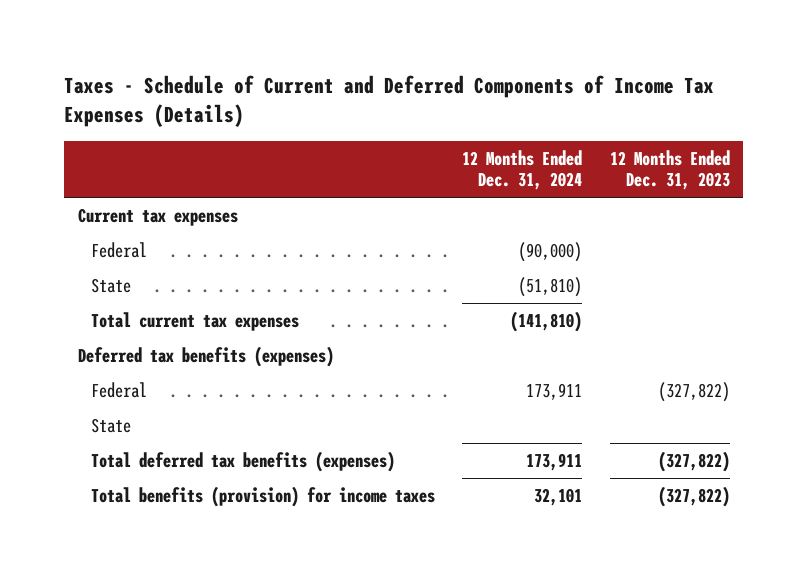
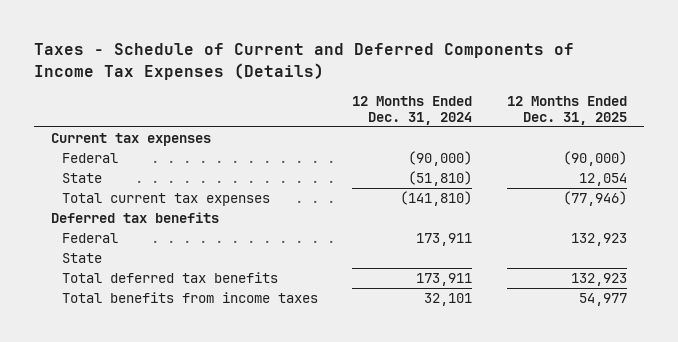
- | 12 Months Ended Dec. 31, 2024 | 12 Months Ended Dec. 31, 2023
+ | 12 Months Ended Dec. 31, 2024 | 12 Months Ended Dec. 31, 2025
- Deferred tax benefits (expenses)
+ Deferred tax benefits
- Total deferred tax benefits (expenses) | 173,911 | (327,822)
- Total benefits (provision) for income taxes | 32,101 | (327,822)
+ Total deferred tax benefits | 173,911 | 132,923
+ Total benefits from income taxes | 32,101 | 54,977

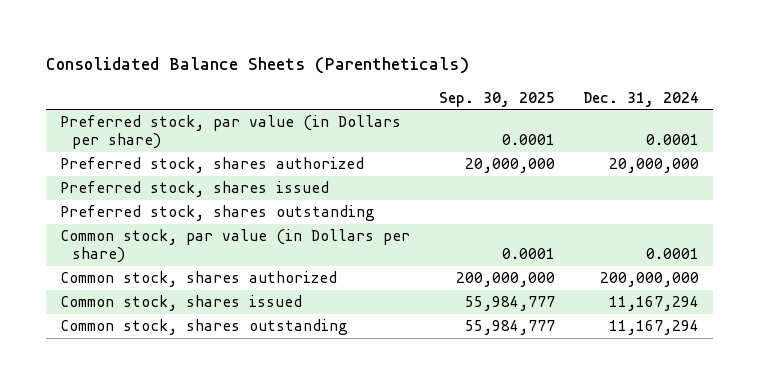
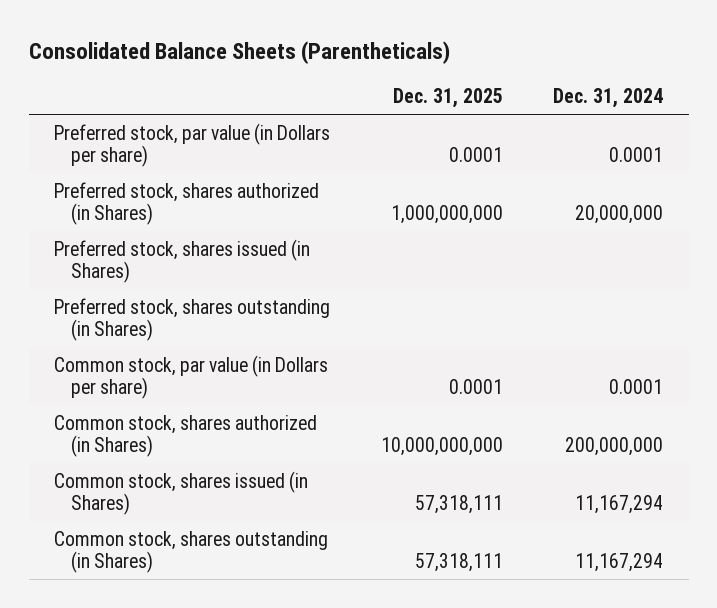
- | Sep. 30, 2025 | Dec. 31, 2024
+ | Dec. 31, 2025 | Dec. 31, 2024
- Preferred stock, shares authorized | 20,000,000 | 20,000,000
- Preferred stock, shares issued
- Preferred stock, shares outstanding
+ Preferred stock, shares authorized (in Shares) | 1,000,000,000 | 20,000,000
+ Preferred stock, shares issued (in Shares)
+ Preferred stock, shares outstanding (in Shares)
- Common stock, shares authorized | 200,000,000 | 200,000,000
- Common stock, shares issued | 55,984,777 | 11,167,294
- Common stock, shares outstanding | 55,984,777 | 11,167,294
+ Common stock, shares authorized (in Shares) | 10,000,000,000 | 200,000,000
+ Common stock, shares issued (in Shares) | 57,318,111 | 11,167,294
+ Common stock, shares outstanding (in Shares) | 57,318,111 | 11,167,294

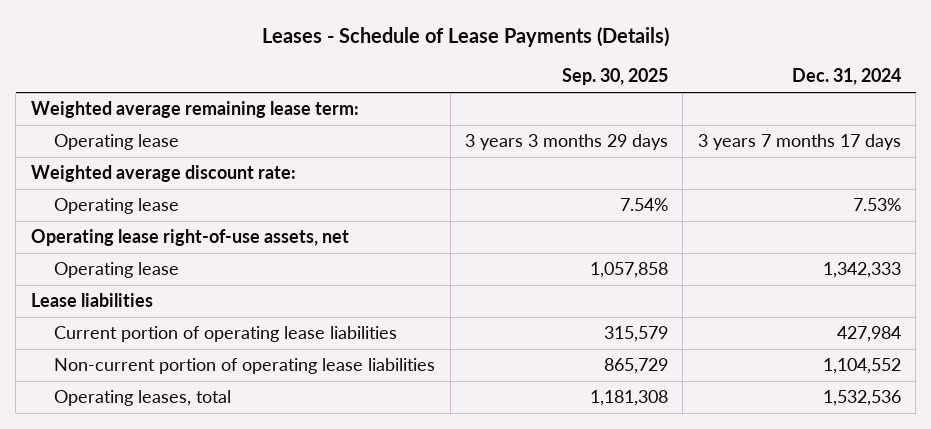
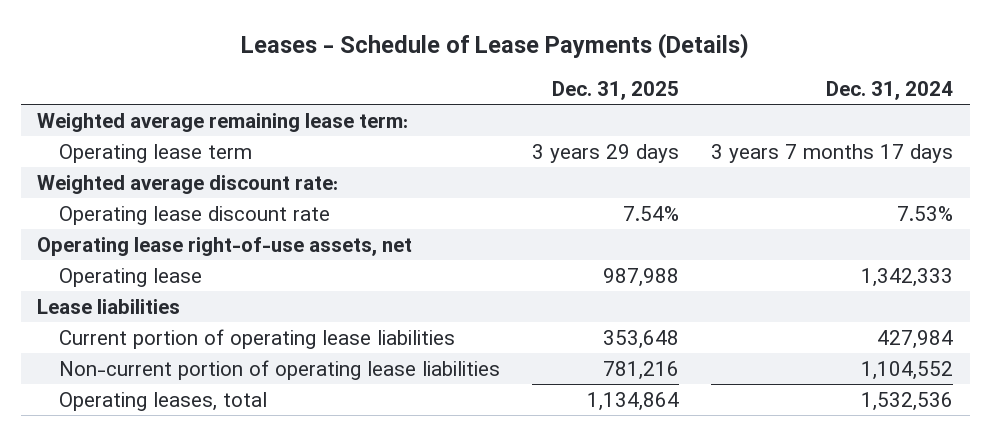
- | Sep. 30, 2025 | Dec. 31, 2024
+ | Dec. 31, 2025 | Dec. 31, 2024
- Operating lease | 3 years 3 months 29 days | 3 years 7 months 17 days
+ Operating lease term | 3 years 29 days | 3 years 7 months 17 days
- Operating lease | 7.54% | 7.53%
+ Operating lease discount rate | 7.54% | 7.53%

